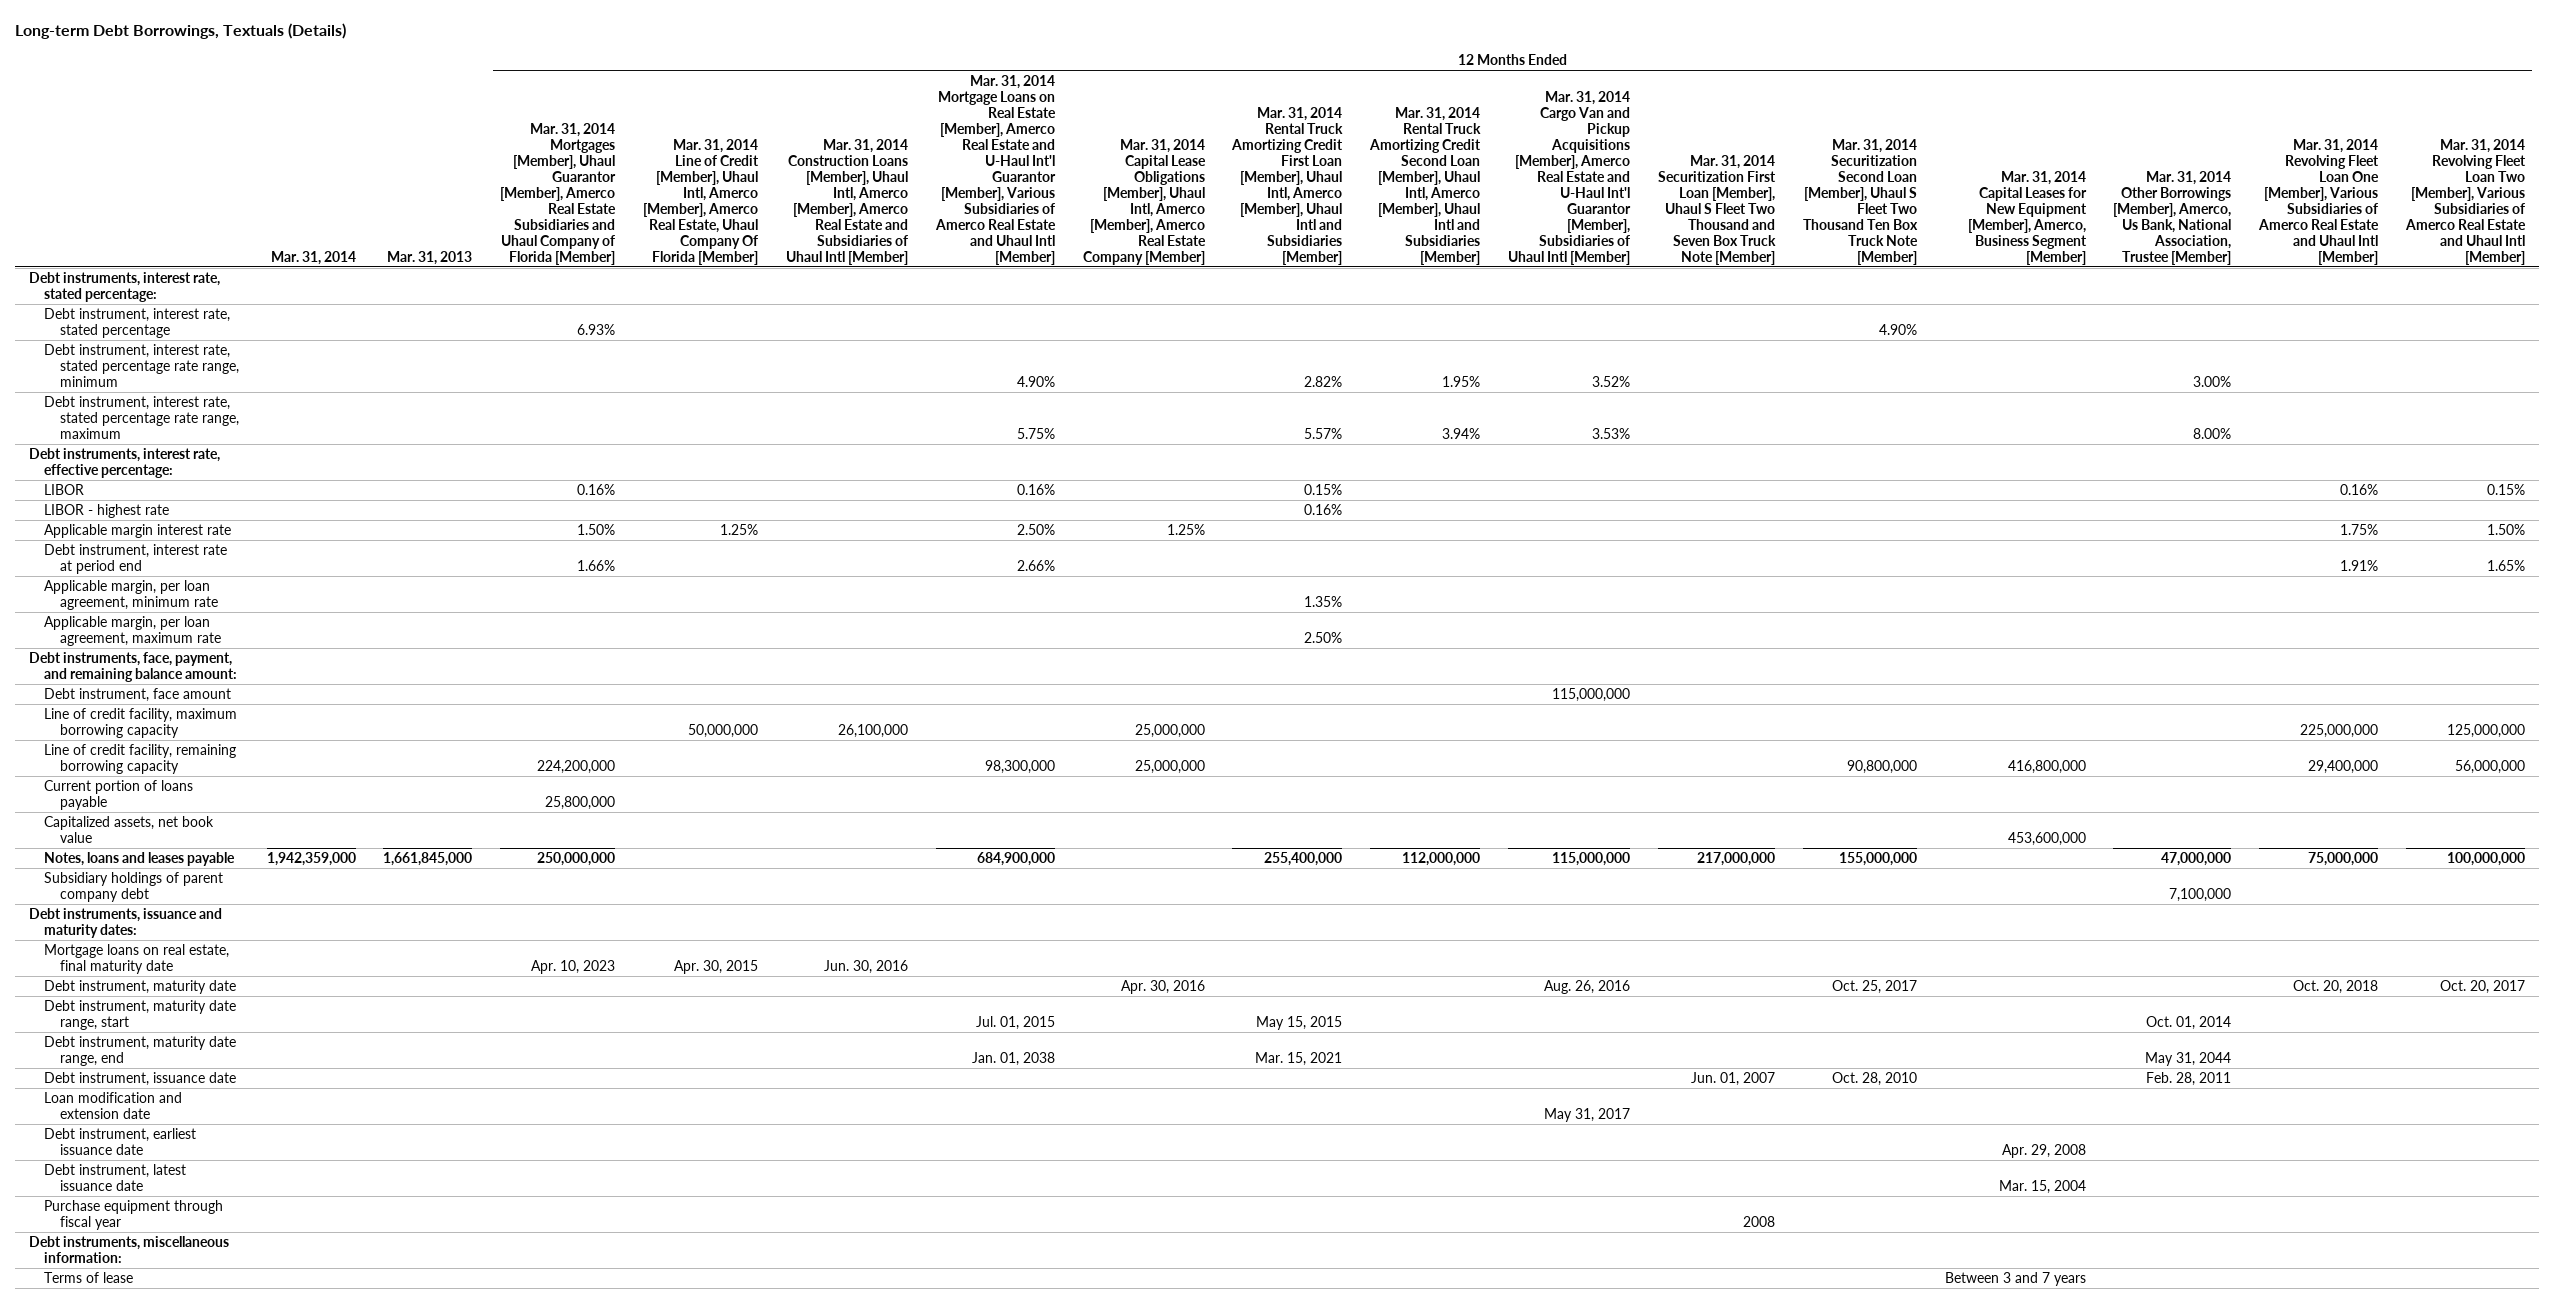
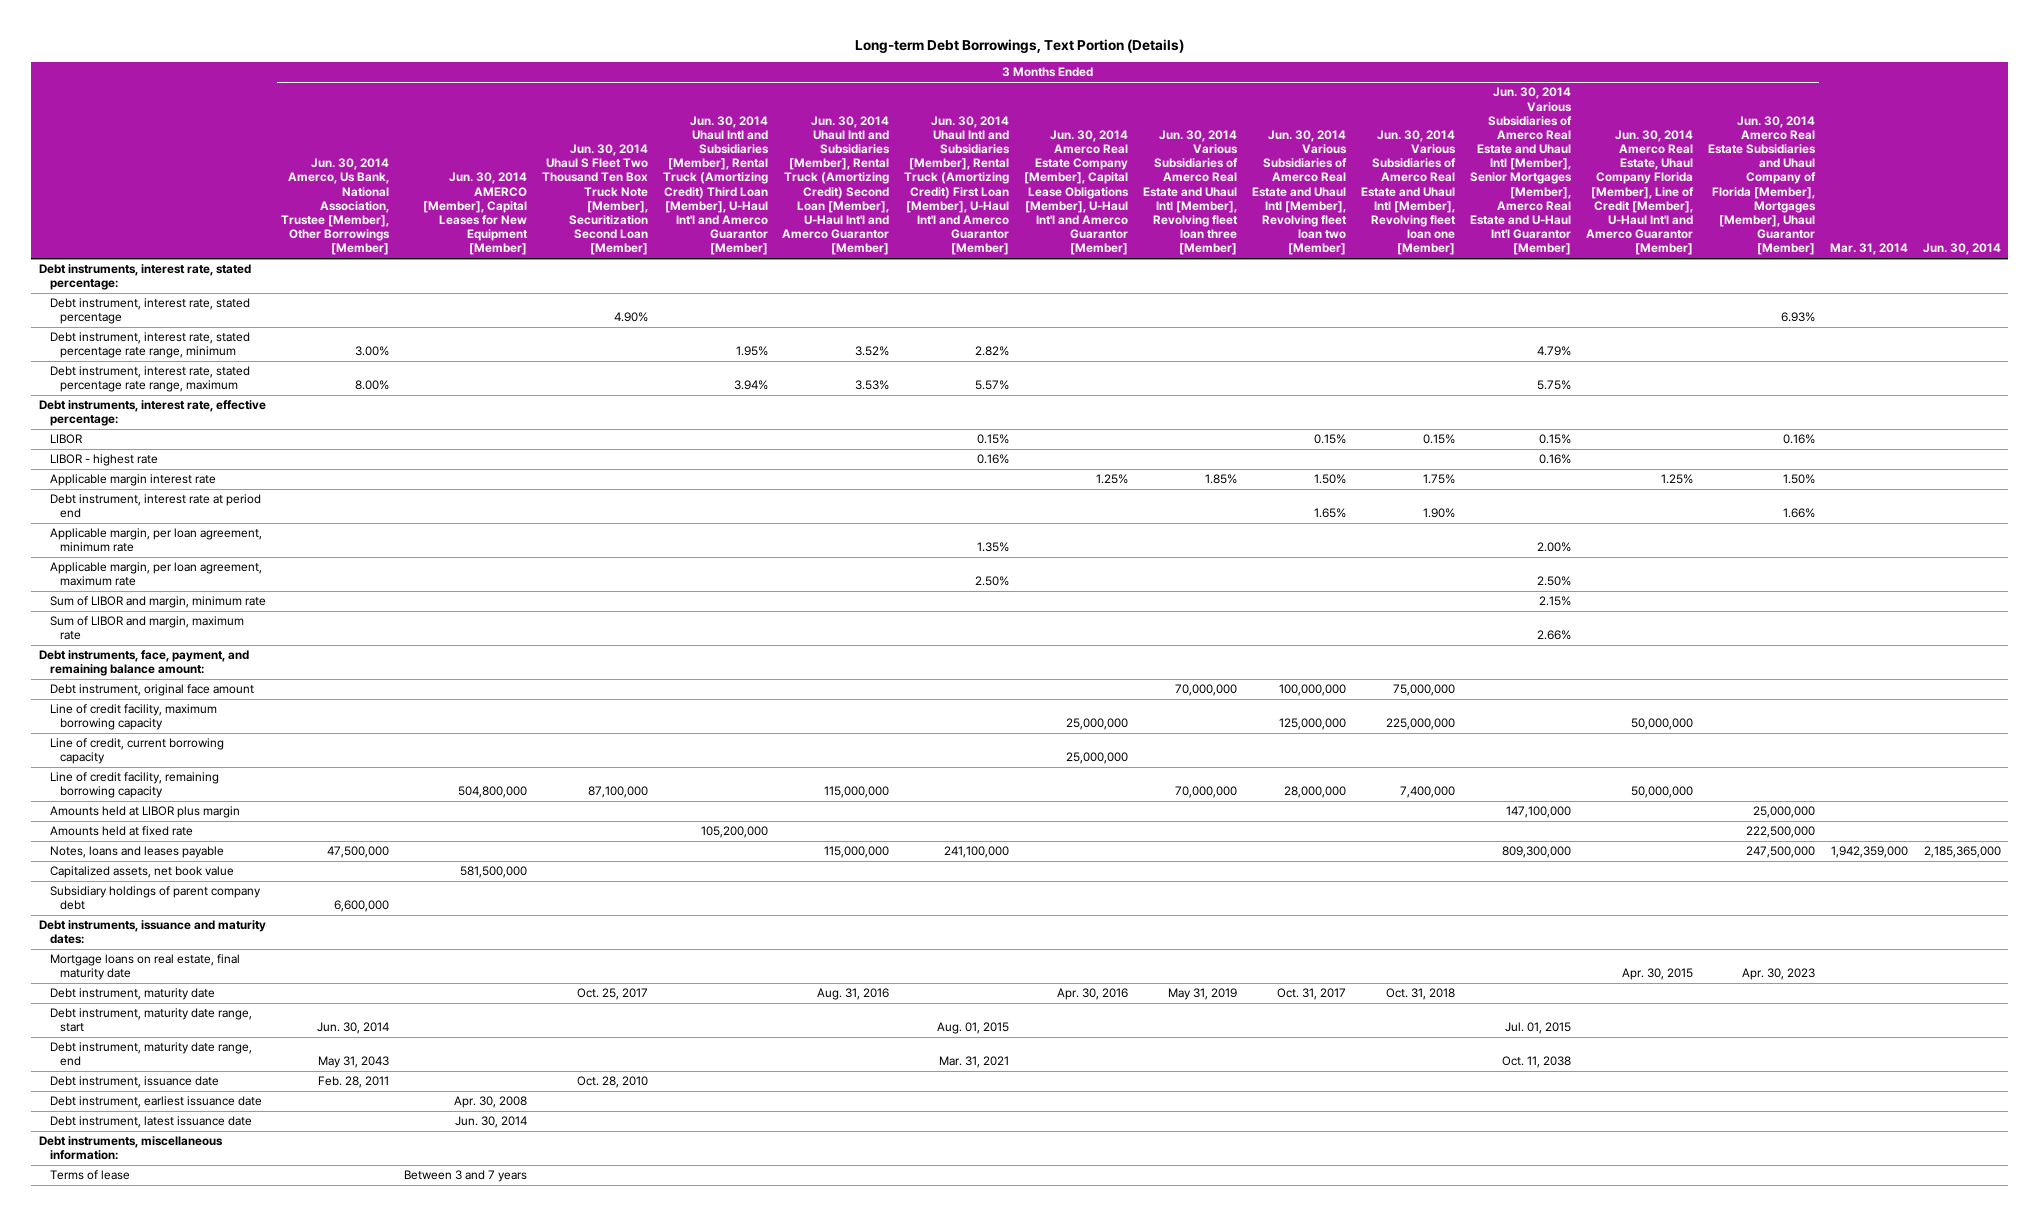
- Long-term Debt Borrowings, Textuals (Details)
+ Long-term Debt Borrowings, Text Portion (Details)
- | Mar. 31, 2014 | Mar. 31, 2013 | 12 Months Ended Mar. 31, 2014 Mortgages [Member], Uhaul Guarantor [Member], Amerco Real Estate Subsidiaries and Uhaul Company of Florida [Member] | 12 Months Ended Mar. 31, 2014 Line of Credit [Member], Uhaul Intl, Amerco [Member], Amerco Real Estate, Uhaul Company Of Florida [Member] | 12 Months Ended Mar. 31, 2014 Construction Loans [Member], Uhaul Intl, Amerco [Member], Amerco Real Estate and Subsidiaries of Uhaul Intl [Member] | 12 Months Ended Mar. 31, 2014 Mortgage Loans on Real Estate [Member], Amerco Real Estate and U-Haul Int'l Guarantor [Member], Various Subsidiaries of Amerco Real Estate and Uhaul Intl [Member] | 12 Months Ended Mar. 31, 2014 Capital Lease Obligations [Member], Uhaul Intl, Amerco [Member], Amerco Real Estate Company [Member] | 12 Months Ended Mar. 31, 2014 Rental Truck Amortizing Credit First Loan [Member], Uhaul Intl, Amerco [Member], Uhaul Intl and Subsidiaries [Member] | 12 Months Ended Mar. 31, 2014 Rental Truck Amortizing Credit Second Loan [Member], Uhaul Intl, Amerco [Member], Uhaul Intl and Subsidiaries [Member] | 12 Months Ended Mar. 31, 2014 Cargo Van and Pickup Acquisitions [Member], Amerco Real Estate and U-Haul Int'l Guarantor [Member], Subsidiaries of Uhaul Intl [Member] | 12 Months Ended Mar. 31, 2014 Securitization First Loan [Member], Uhaul S Fleet Two Thousand and Seven Box Truck Note [Member] | 12 Months Ended Mar. 31, 2014 Securitization Second Loan [Member], Uhaul S Fleet Two Thousand Ten Box Truck Note [Member] | 12 Months Ended Mar. 31, 2014 Capital Leases for New Equipment [Member], Amerco, Business Segment [Member] | 12 Months Ended Mar. 31, 2014 Other Borrowings [Member], Amerco, Us Bank, National Association, Trustee [Member] | 12 Months Ended Mar. 31, 2014 Revolving Fleet Loan One [Member], Various Subsidiaries of Amerco Real Estate and Uhaul Intl [Member] | 12 Months Ended Mar. 31, 2014 Revolving Fleet Loan Two [Member], Various Subsidiaries of Amerco Real Estate and Uhaul Intl [Member]
+ | 3 Months Ended Jun. 30, 2014 Amerco, Us Bank, National Association, Trustee [Member], Other Borrowings [Member] | 3 Months Ended Jun. 30, 2014 AMERCO [Member], Capital Leases for New Equipment [Member] | 3 Months Ended Jun. 30, 2014 Uhaul S Fleet Two Thousand Ten Box Truck Note [Member], Securitization Second Loan [Member] | 3 Months Ended Jun. 30, 2014 Uhaul Intl and Subsidiaries [Member], Rental Truck (Amortizing Credit) Third Loan [Member], U-Haul Int'l and Amerco Guarantor [Member] | 3 Months Ended Jun. 30, 2014 Uhaul Intl and Subsidiaries [Member], Rental Truck (Amortizing Credit) Second Loan [Member], U-Haul Int'l and Amerco Guarantor [Member] | 3 Months Ended Jun. 30, 2014 Uhaul Intl and Subsidiaries [Member], Rental Truck (Amortizing Credit) First Loan [Member], U-Haul Int'l and Amerco Guarantor [Member] | 3 Months Ended Jun. 30, 2014 Amerco Real Estate Company [Member], Capital Lease Obligations [Member], U-Haul Int'l and Amerco Guarantor [Member] | 3 Months Ended Jun. 30, 2014 Various Subsidiaries of Amerco Real Estate and Uhaul Intl [Member], Revolving fleet loan three [Member] | 3 Months Ended Jun. 30, 2014 Various Subsidiaries of Amerco Real Estate and Uhaul Intl [Member], Revolving fleet loan two [Member] | 3 Months Ended Jun. 30, 2014 Various Subsidiaries of Amerco Real Estate and Uhaul Intl [Member], Revolving fleet loan one [Member] | 3 Months Ended Jun. 30, 2014 Various Subsidiaries of Amerco Real Estate and Uhaul Intl [Member], Senior Mortgages [Member], Amerco Real Estate and U-Haul Int'l Guarantor [Member] | 3 Months Ended Jun. 30, 2014 Amerco Real Estate, Uhaul Company Florida [Member], Line of Credit [Member], U-Haul Int'l and Amerco Guarantor [Member] | 3 Months Ended Jun. 30, 2014 Amerco Real Estate Subsidiaries and Uhaul Company of Florida [Member], Mortgages [Member], Uhaul Guarantor [Member] | Mar. 31, 2014 | Jun. 30, 2014
+ Sum of LIBOR and margin, minimum rate | | | | | | | | | | | 2.15% | | | |
+ Sum of LIBOR and margin, maximum rate | | | | | | | | | | | 2.66% | | | |
- Debt instrument, face amount | | | | | | | | | | 115,000,000 | | | | | |
+ Debt instrument, original face amount | | | | | | | | 70,000,000 | 100,000,000 | 75,000,000 | | | | |
+ Line of credit, current borrowing capacity | | | | | | | 25,000,000 | | | | | | | |
- Current portion of loans payable | | | 25,800,000 | | | | | | | | | | | | |
+ Amounts held at LIBOR plus margin | | | | | | | | | | | 147,100,000 | | 25,000,000 | |
+ Amounts held at fixed rate | | | | 105,200,000 | | | | | | | | | 222,500,000 | |
moved down: Capitalized assets, net book value | | 581,500,000 | | | | | | | | | | | | |
- Loan modification and extension date | | | | | | | | | | May 31, 2017 | | | | | |
- Purchase equipment through fiscal year | | | | | | | | | | | 2008 | | | | |

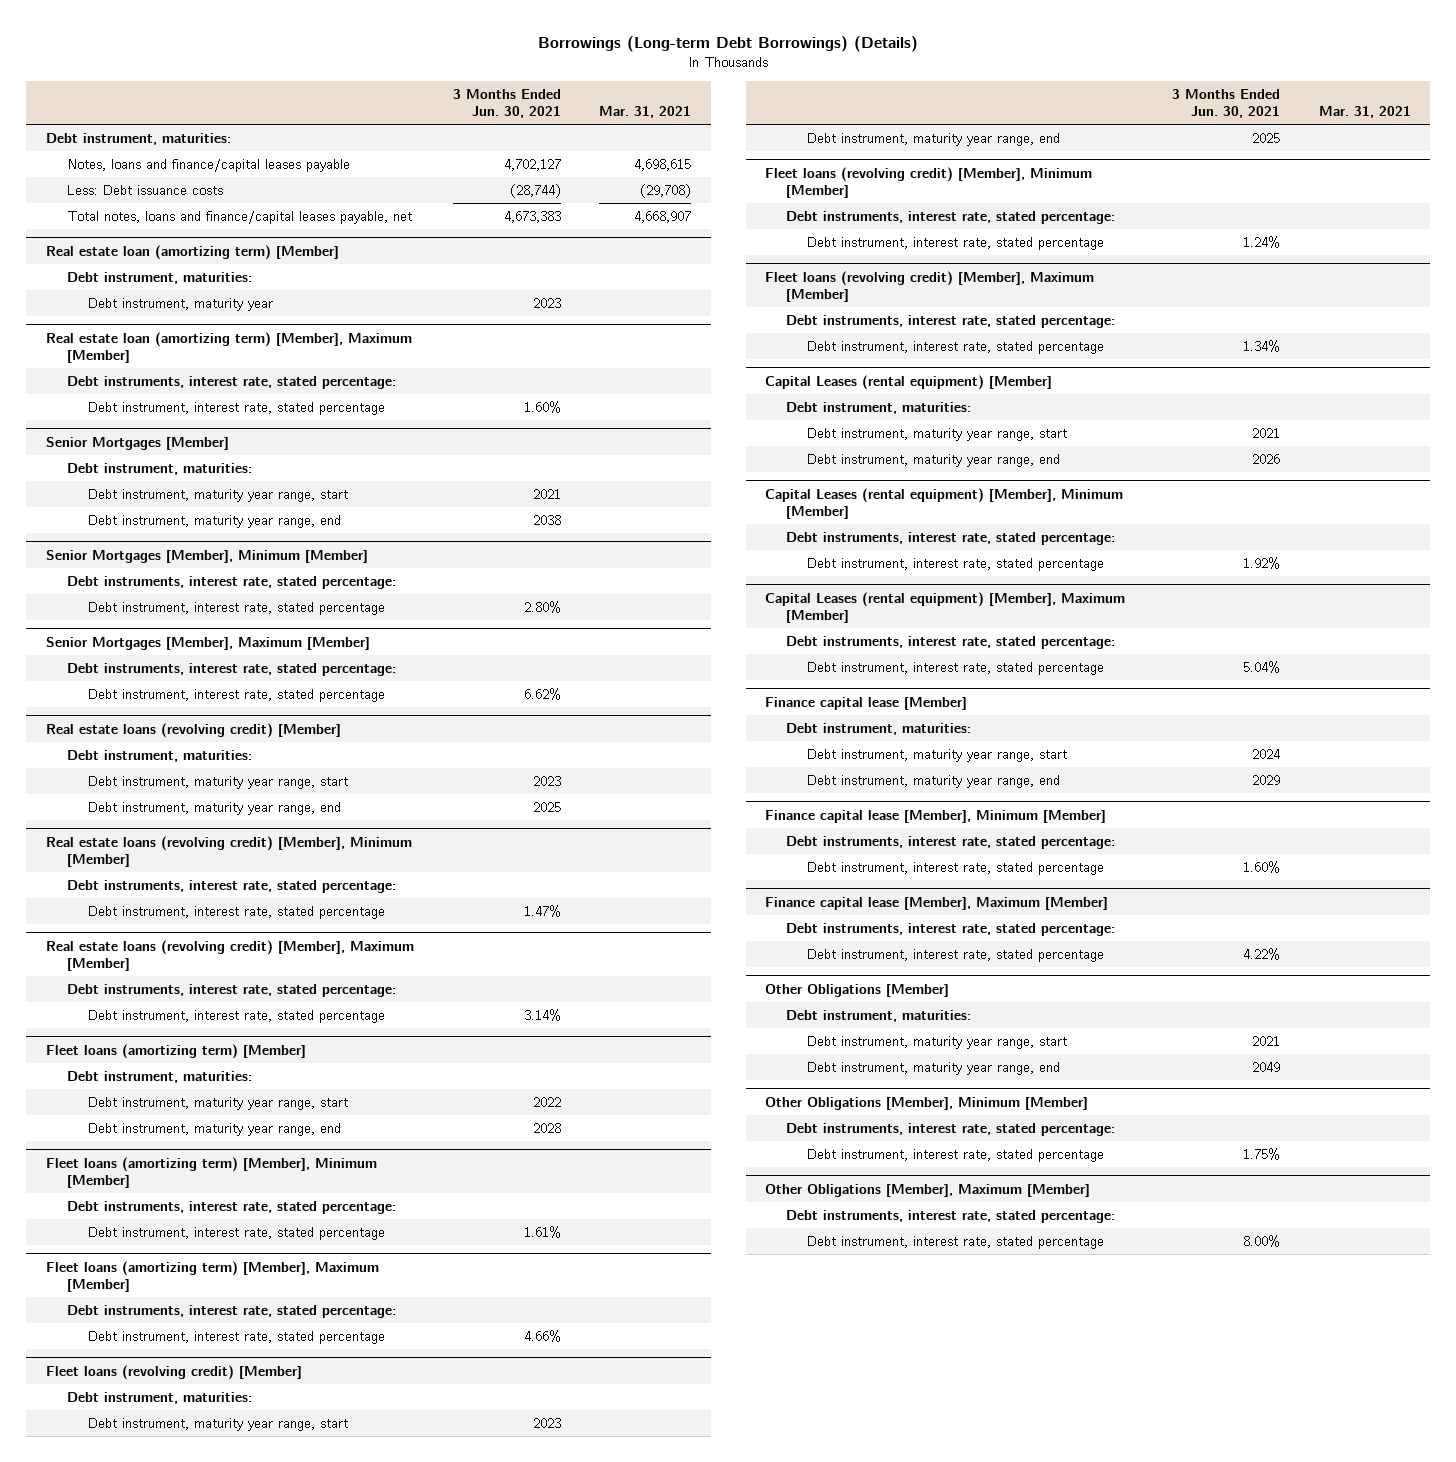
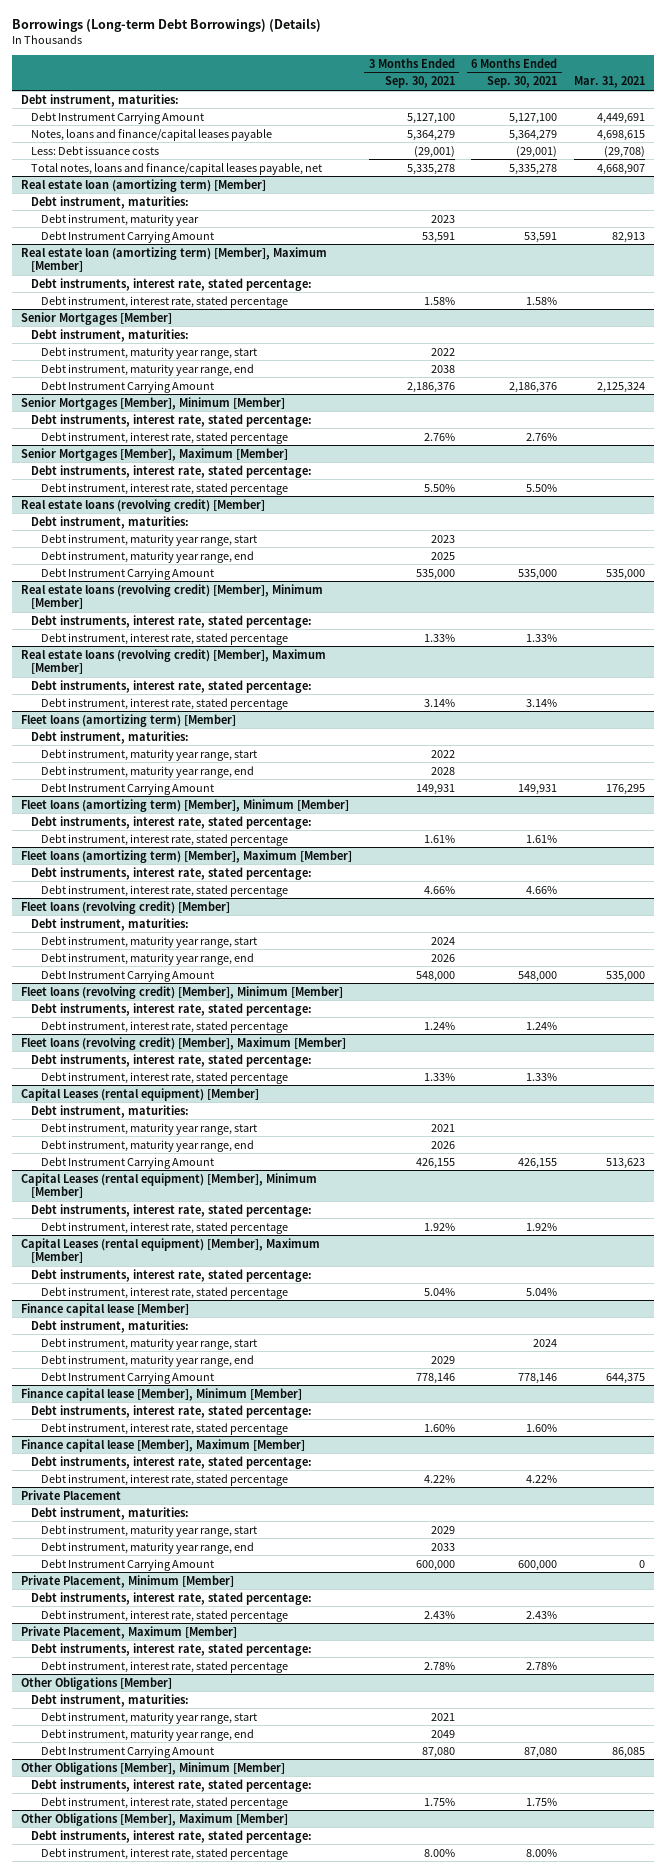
- | 3 Months Ended Jun. 30, 2021 | Mar. 31, 2021
+ | 3 Months Ended Sep. 30, 2021 | 6 Months Ended Sep. 30, 2021 | Mar. 31, 2021
+ Debt Instrument Carrying Amount | 5,127,100 | 5,127,100 | 4,449,691
@ Real estate loan (amortizing term) [Member]
+ Debt Instrument Carrying Amount | 53,591 | 53,591 | 82,913
@ Senior Mortgages [Member]
+ Debt Instrument Carrying Amount | 2,186,376 | 2,186,376 | 2,125,324
@ Real estate loans (revolving credit) [Member]
+ Debt Instrument Carrying Amount | 535,000 | 535,000 | 535,000
@ Fleet loans (amortizing term) [Member]
+ Debt Instrument Carrying Amount | 149,931 | 149,931 | 176,295
@ Fleet loans (revolving credit) [Member]
+ Debt Instrument Carrying Amount | 548,000 | 548,000 | 535,000
@ Capital Leases (rental equipment) [Member]
+ Debt Instrument Carrying Amount | 426,155 | 426,155 | 513,623
@ Finance capital lease [Member]
+ Debt Instrument Carrying Amount | 778,146 | 778,146 | 644,375
+ Private Placement
+ Debt instrument, maturities:
+ Debt instrument, maturity year range, start | 2029 | |
+ Debt instrument, maturity year range, end | 2033 | |
+ Debt Instrument Carrying Amount | 600,000 | 600,000 | 0
+ Private Placement, Minimum [Member]
+ Debt instruments, interest rate, stated percentage:
+ Debt instrument, interest rate, stated percentage | 2.43% | 2.43% |
+ Private Placement, Maximum [Member]
+ Debt instruments, interest rate, stated percentage:
+ Debt instrument, interest rate, stated percentage | 2.78% | 2.78% |
@ Other Obligations [Member]
+ Debt Instrument Carrying Amount | 87,080 | 87,080 | 86,085

